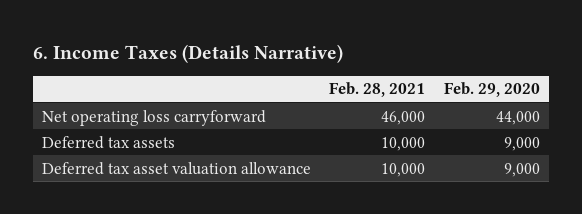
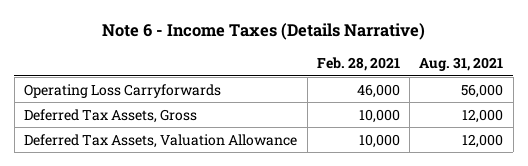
- 6. Income Taxes (Details Narrative)
+ Note 6 - Income Taxes (Details Narrative)
- | Feb. 28, 2021 | Feb. 29, 2020
+ | Feb. 28, 2021 | Aug. 31, 2021
- Net operating loss carryforward | 46,000 | 44,000
- Deferred tax assets | 10,000 | 9,000
- Deferred tax asset valuation allowance | 10,000 | 9,000
+ Operating Loss Carryforwards | 46,000 | 56,000
+ Deferred Tax Assets, Gross | 10,000 | 12,000
+ Deferred Tax Assets, Valuation Allowance | 10,000 | 12,000

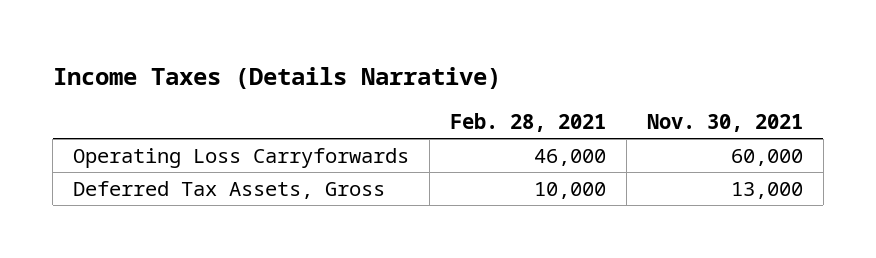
- Note 6 - Income Taxes (Details Narrative)
+ Income Taxes (Details Narrative)
- | Feb. 28, 2021 | Aug. 31, 2021
+ | Feb. 28, 2021 | Nov. 30, 2021
- Deferred Tax Assets, Valuation Allowance | 10,000 | 12,000

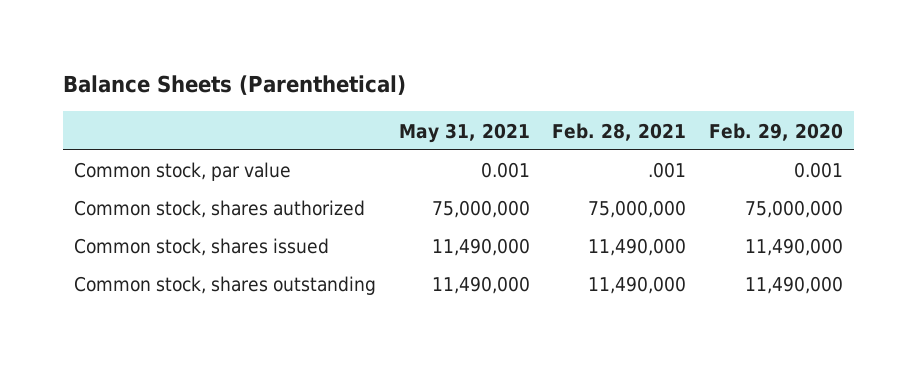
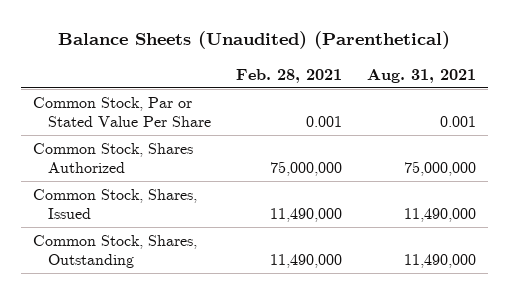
- Balance Sheets (Parenthetical)
+ Balance Sheets (Unaudited) (Parenthetical)
- | May 31, 2021 | Feb. 28, 2021 | Feb. 29, 2020
+ | Feb. 28, 2021 | Aug. 31, 2021
- Common stock, par value | 0.001 | .001 | 0.001
- Common stock, shares authorized | 75,000,000 | 75,000,000 | 75,000,000
- Common stock, shares issued | 11,490,000 | 11,490,000 | 11,490,000
- Common stock, shares outstanding | 11,490,000 | 11,490,000 | 11,490,000
+ Common Stock, Par or Stated Value Per Share | 0.001 | 0.001
+ Common Stock, Shares Authorized | 75,000,000 | 75,000,000
+ Common Stock, Shares, Issued | 11,490,000 | 11,490,000
+ Common Stock, Shares, Outstanding | 11,490,000 | 11,490,000

